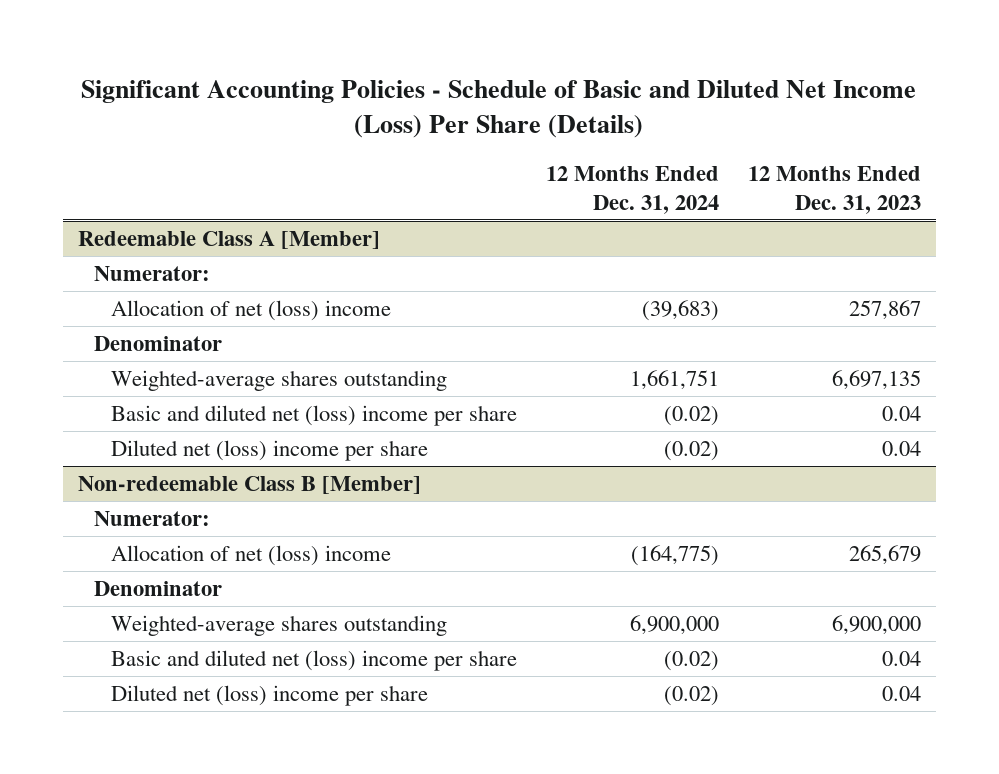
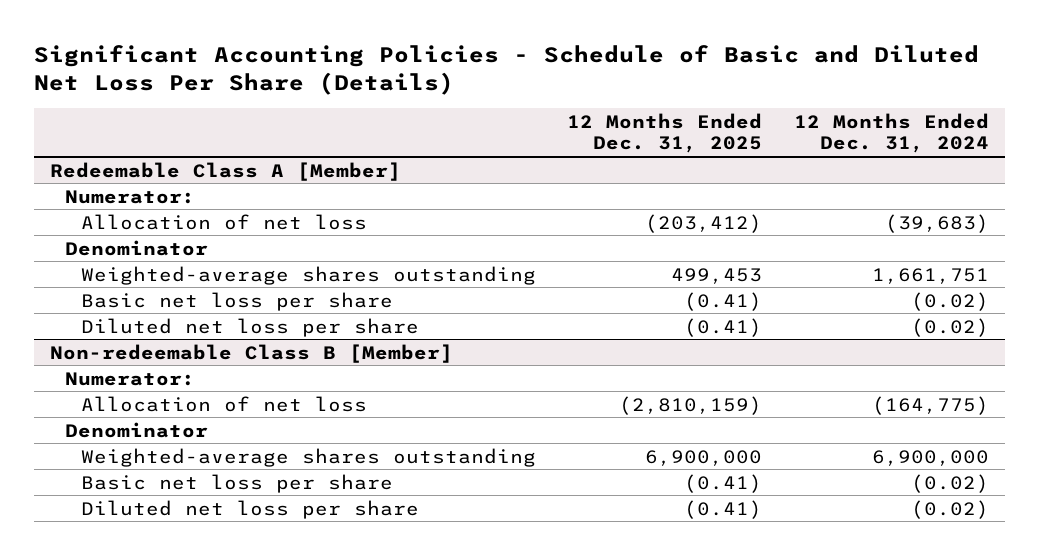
- Significant Accounting Policies - Schedule of Basic and Diluted Net Income (Loss) Per Share (Details)
+ Significant Accounting Policies - Schedule of Basic and Diluted Net Loss Per Share (Details)
- | 12 Months Ended Dec. 31, 2024 | 12 Months Ended Dec. 31, 2023
+ | 12 Months Ended Dec. 31, 2025 | 12 Months Ended Dec. 31, 2024
@ Redeemable Class A [Member]
- Allocation of net (loss) income | (39,683) | 257,867
+ Allocation of net loss | (203,412) | (39,683)
- Basic and diluted net (loss) income per share | (0.02) | 0.04
- Diluted net (loss) income per share | (0.02) | 0.04
+ Basic net loss per share | (0.41) | (0.02)
+ Diluted net loss per share | (0.41) | (0.02)
@ Non-redeemable Class B [Member]
- Allocation of net (loss) income | (164,775) | 265,679
+ Allocation of net loss | (2,810,159) | (164,775)
- Basic and diluted net (loss) income per share | (0.02) | 0.04
- Diluted net (loss) income per share | (0.02) | 0.04
+ Basic net loss per share | (0.41) | (0.02)
+ Diluted net loss per share | (0.41) | (0.02)

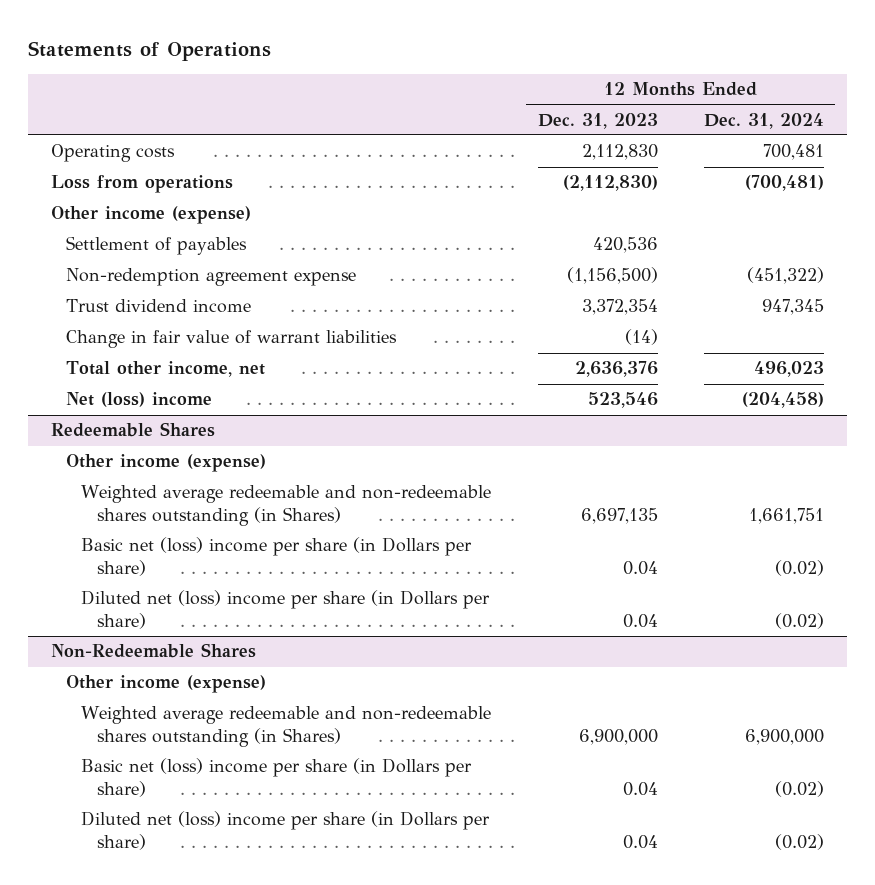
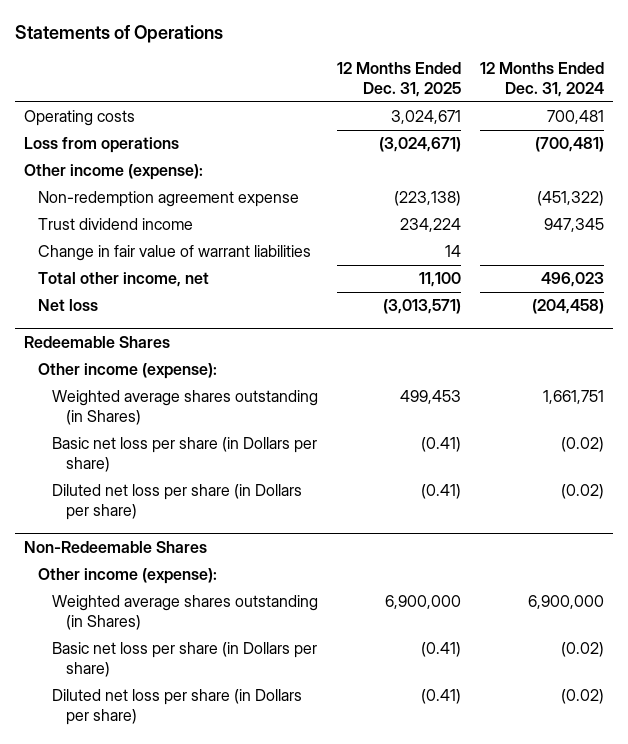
- | 12 Months Ended Dec. 31, 2023 | 12 Months Ended Dec. 31, 2024
+ | 12 Months Ended Dec. 31, 2025 | 12 Months Ended Dec. 31, 2024
- Other income (expense)
- Settlement of payables | 420,536 |
+ Other income (expense):
- Net (loss) income | 523,546 | (204,458)
+ Net loss | (3,013,571) | (204,458)
@ Redeemable Shares
- Other income (expense)
- Weighted average redeemable and non-redeemable shares outstanding (in Shares) | 6,697,135 | 1,661,751
- Basic net (loss) income per share (in Dollars per share) | 0.04 | (0.02)
- Diluted net (loss) income per share (in Dollars per share) | 0.04 | (0.02)
+ Other income (expense):
+ Weighted average shares outstanding (in Shares) | 499,453 | 1,661,751
+ Basic net loss per share (in Dollars per share) | (0.41) | (0.02)
+ Diluted net loss per share (in Dollars per share) | (0.41) | (0.02)
@ Non-Redeemable Shares
- Other income (expense)
- Weighted average redeemable and non-redeemable shares outstanding (in Shares) | 6,900,000 | 6,900,000
- Basic net (loss) income per share (in Dollars per share) | 0.04 | (0.02)
- Diluted net (loss) income per share (in Dollars per share) | 0.04 | (0.02)
+ Other income (expense):
+ Weighted average shares outstanding (in Shares) | 6,900,000 | 6,900,000
+ Basic net loss per share (in Dollars per share) | (0.41) | (0.02)
+ Diluted net loss per share (in Dollars per share) | (0.41) | (0.02)

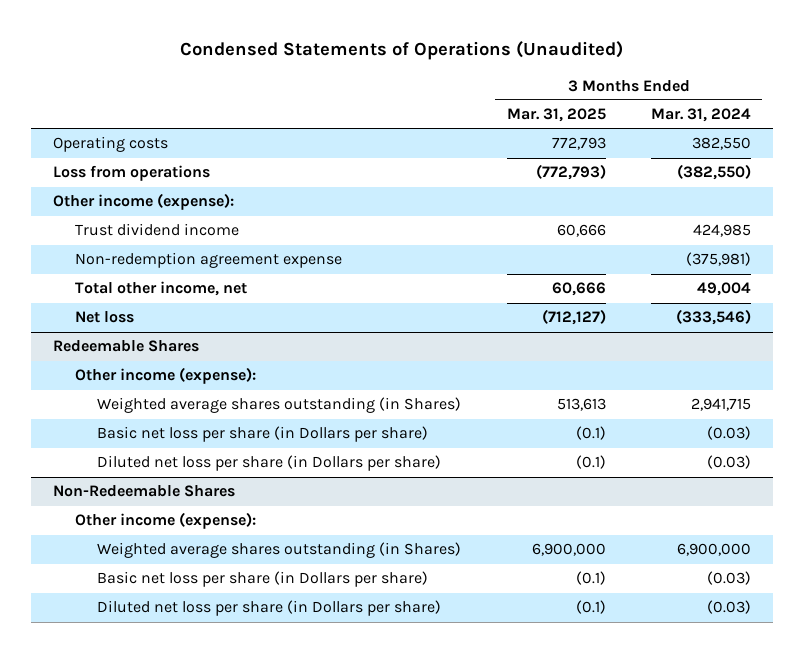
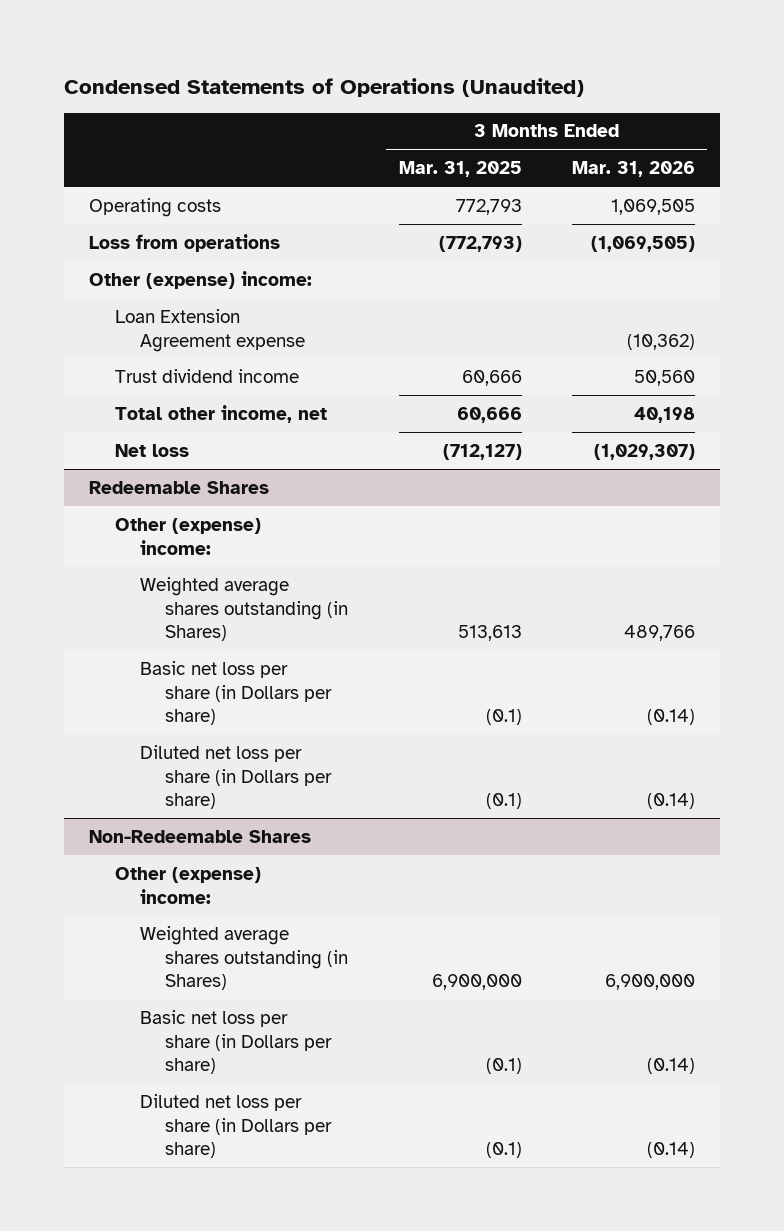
- | 3 Months Ended Mar. 31, 2025 | 3 Months Ended Mar. 31, 2024
+ | 3 Months Ended Mar. 31, 2025 | 3 Months Ended Mar. 31, 2026
- Other income (expense):
+ Other (expense) income:
+ Loan Extension Agreement expense | | (10,362)
- Non-redemption agreement expense | | (375,981)
@ Redeemable Shares
- Other income (expense):
+ Other (expense) income:
@ Non-Redeemable Shares
- Other income (expense):
+ Other (expense) income:

